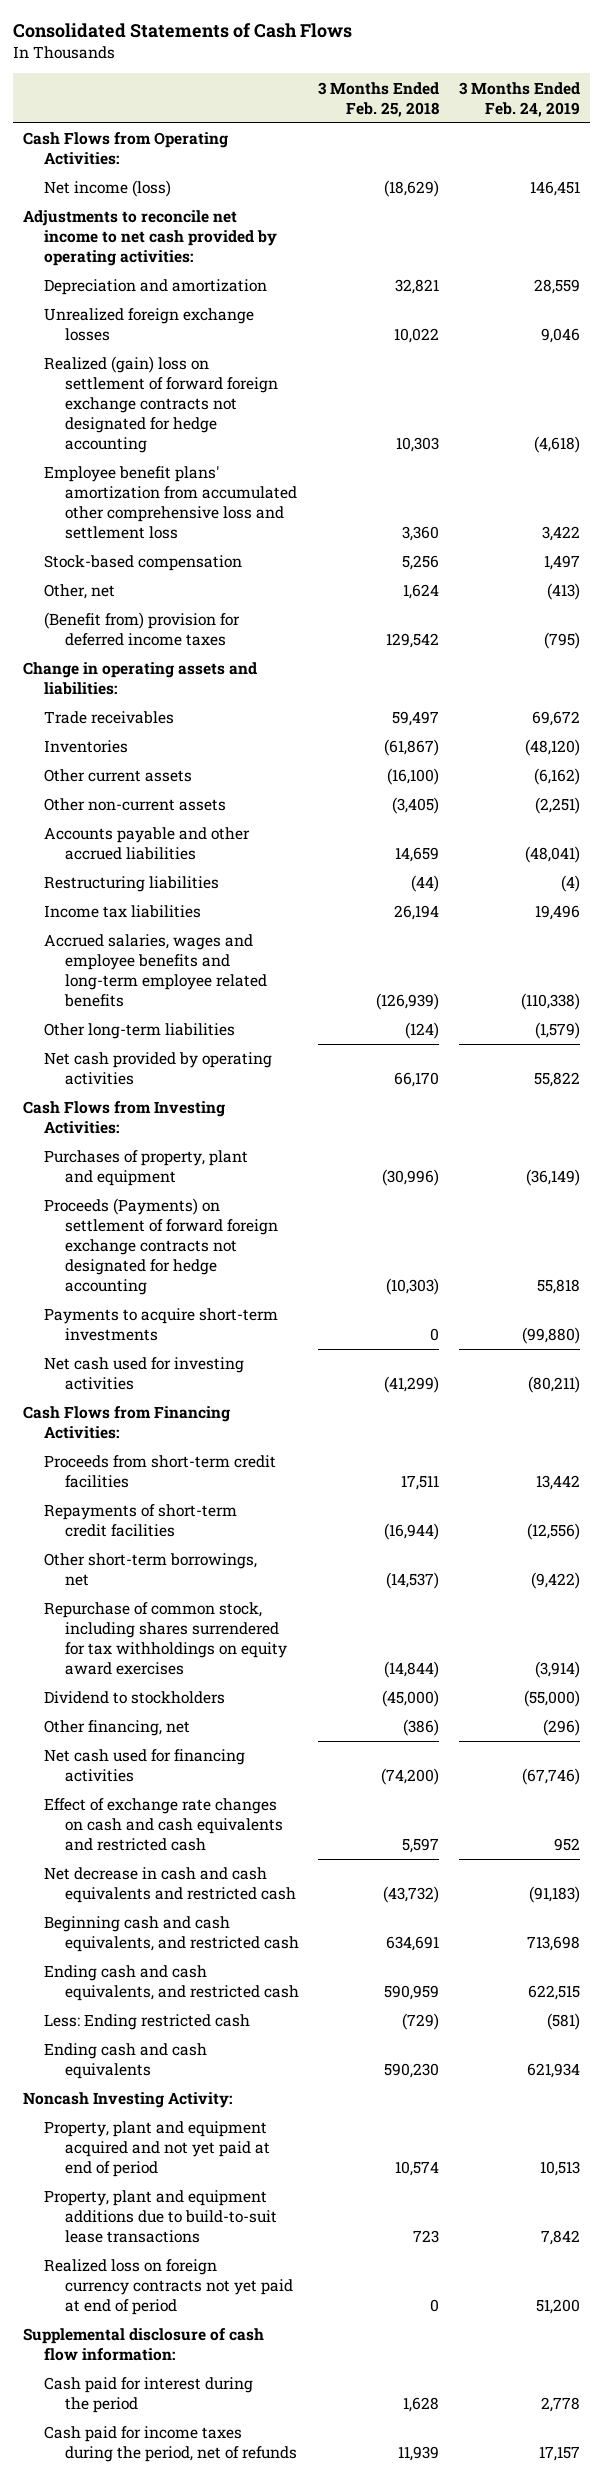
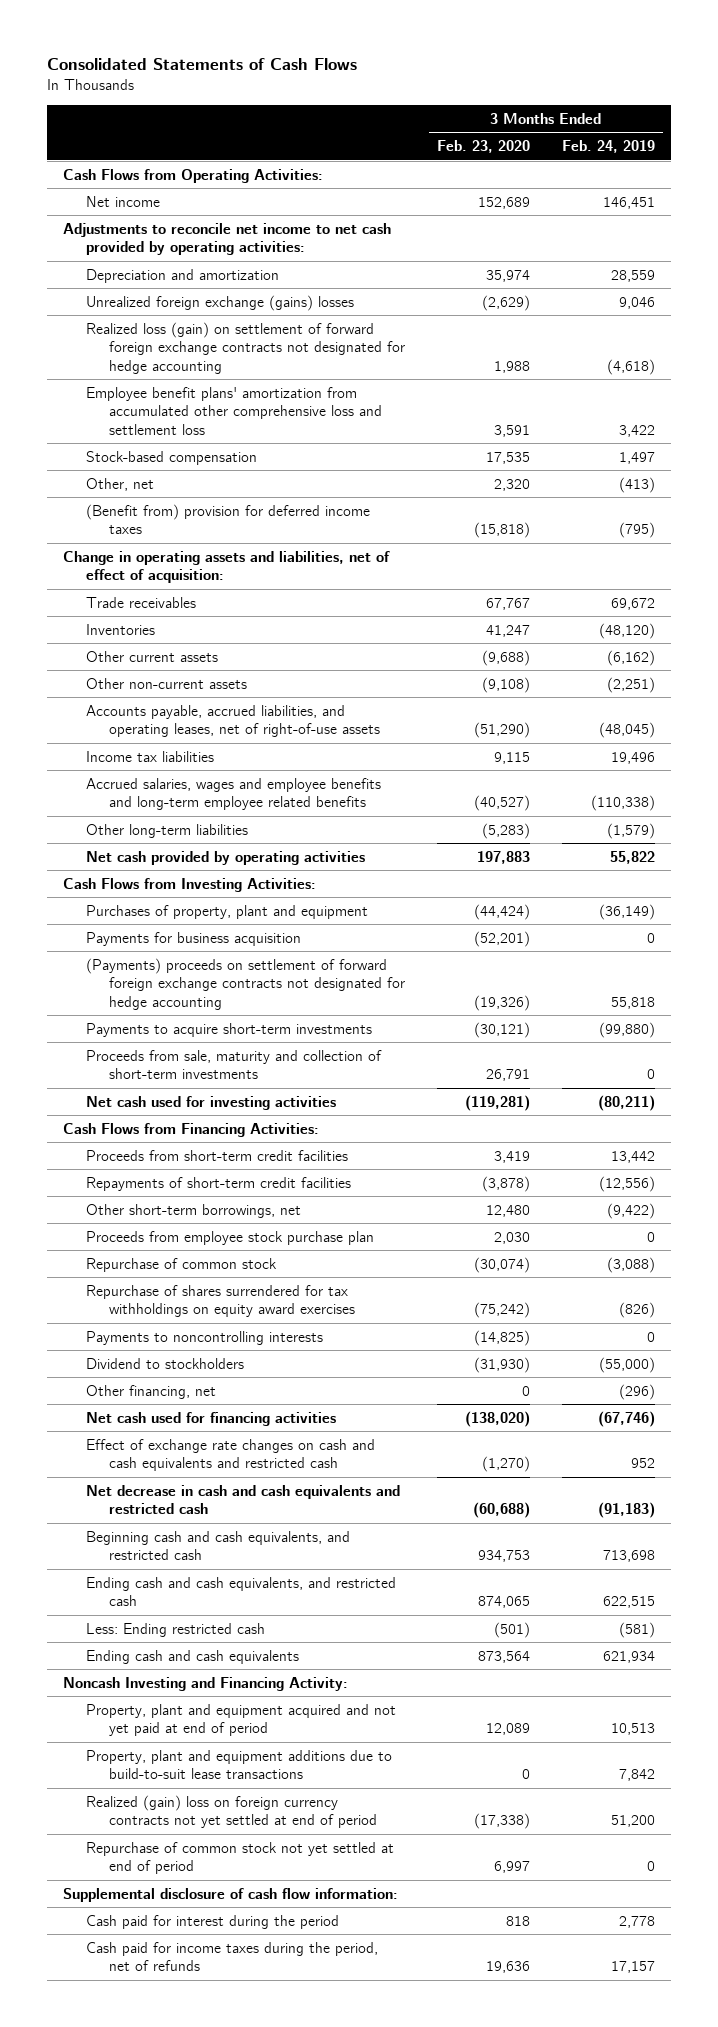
- | 3 Months Ended Feb. 25, 2018 | 3 Months Ended Feb. 24, 2019
+ | 3 Months Ended Feb. 23, 2020 | 3 Months Ended Feb. 24, 2019
- Net income (loss) | (18,629) | 146,451
+ Net income | 152,689 | 146,451
- Unrealized foreign exchange losses | 10,022 | 9,046
- Realized (gain) loss on settlement of forward foreign exchange contracts not designated for hedge accounting | 10,303 | (4,618)
+ Unrealized foreign exchange (gains) losses | (2,629) | 9,046
+ Realized loss (gain) on settlement of forward foreign exchange contracts not designated for hedge accounting | 1,988 | (4,618)
- Change in operating assets and liabilities:
+ Change in operating assets and liabilities, net of effect of acquisition:
- Accounts payable and other accrued liabilities | 14,659 | (48,041)
- Restructuring liabilities | (44) | (4)
+ Accounts payable, accrued liabilities, and operating leases, net of right-of-use assets | (51,290) | (48,045)
- Proceeds (Payments) on settlement of forward foreign exchange contracts not designated for hedge accounting | (10,303) | 55,818
+ Payments for business acquisition | (52,201) | 0
+ (Payments) proceeds on settlement of forward foreign exchange contracts not designated for hedge accounting | (19,326) | 55,818
+ Proceeds from sale, maturity and collection of short-term investments | 26,791 | 0
- Repurchase of common stock, including shares surrendered for tax withholdings on equity award exercises | (14,844) | (3,914)
+ Proceeds from employee stock purchase plan | 2,030 | 0
+ Repurchase of common stock | (30,074) | (3,088)
+ Repurchase of shares surrendered for tax withholdings on equity award exercises | (75,242) | (826)
+ Payments to noncontrolling interests | (14,825) | 0
- Noncash Investing Activity:
+ Noncash Investing and Financing Activity:
- Realized loss on foreign currency contracts not yet paid at end of period | 0 | 51,200
+ Realized (gain) loss on foreign currency contracts not yet settled at end of period | (17,338) | 51,200
+ Repurchase of common stock not yet settled at end of period | 6,997 | 0

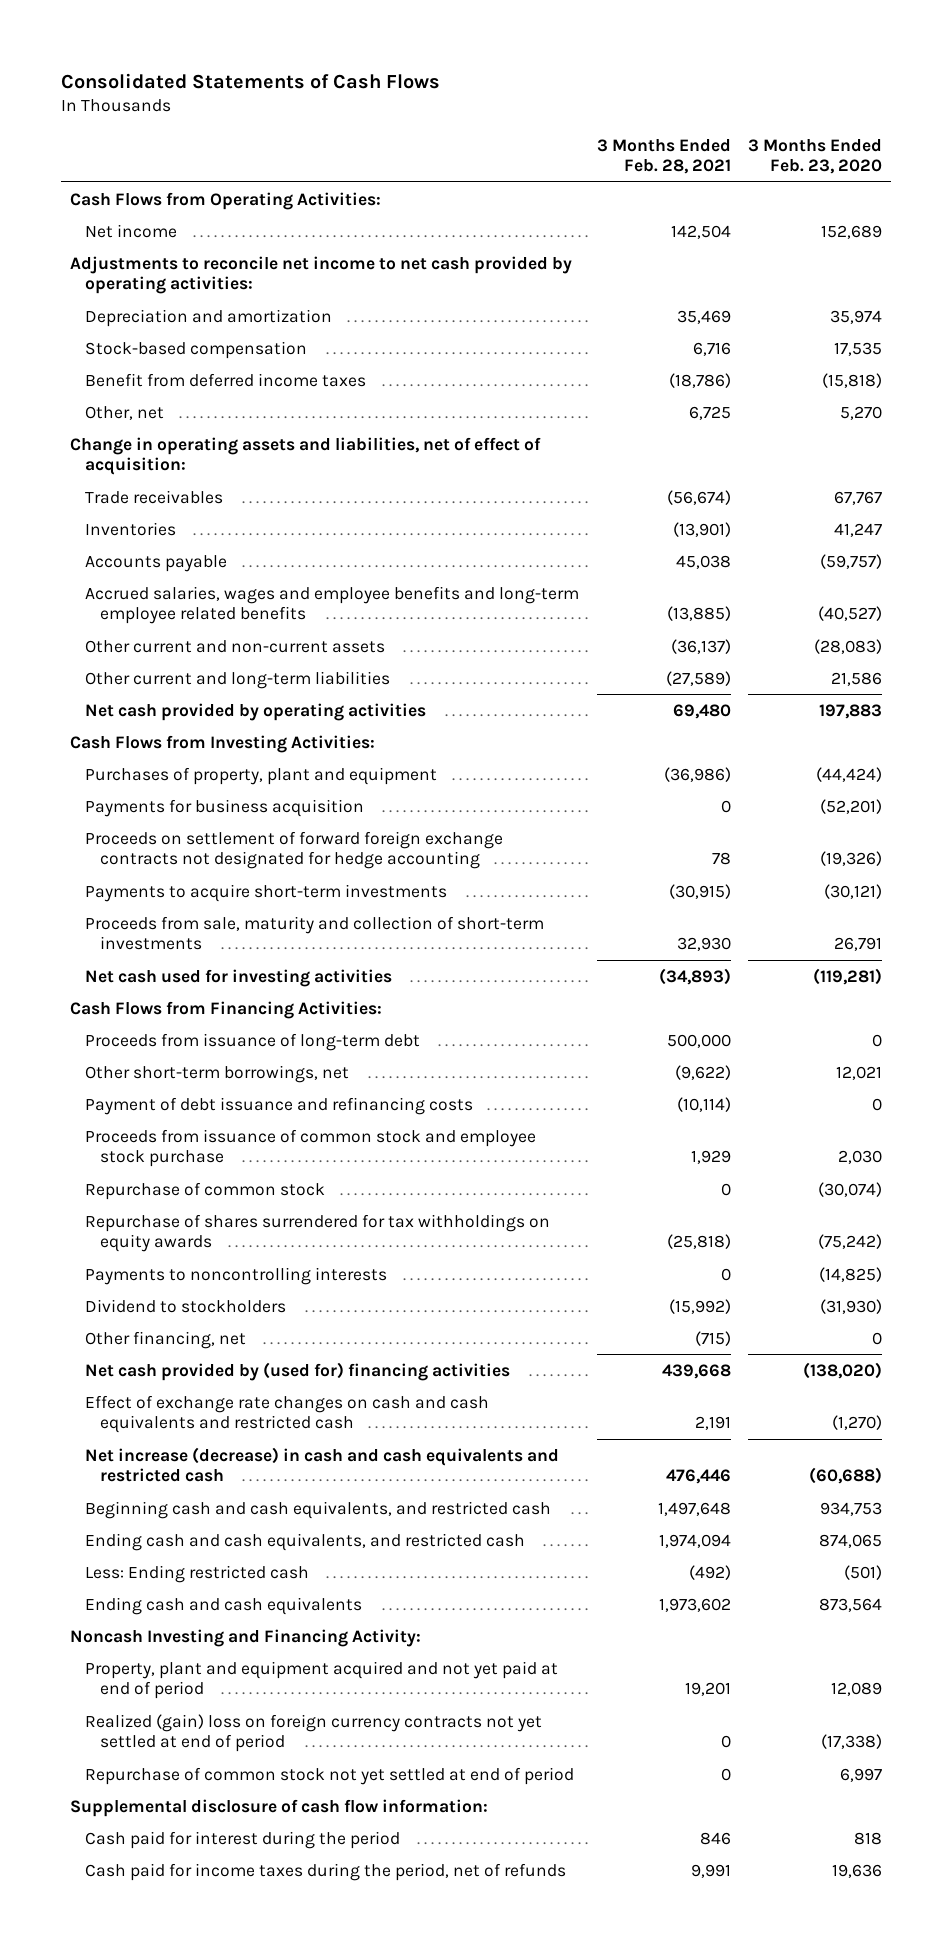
- | 3 Months Ended Feb. 23, 2020 | 3 Months Ended Feb. 24, 2019
+ | 3 Months Ended Feb. 28, 2021 | 3 Months Ended Feb. 23, 2020
- Unrealized foreign exchange (gains) losses | (2,629) | 9,046
- Realized loss (gain) on settlement of forward foreign exchange contracts not designated for hedge accounting | 1,988 | (4,618)
- Employee benefit plans' amortization from accumulated other comprehensive loss and settlement loss | 3,591 | 3,422
- Other, net | 2,320 | (413)
- (Benefit from) provision for deferred income taxes | (15,818) | (795)
+ Benefit from deferred income taxes | (18,786) | (15,818)
+ Other, net | 6,725 | 5,270
- Other current assets | (9,688) | (6,162)
- Other non-current assets | (9,108) | (2,251)
- Accounts payable, accrued liabilities, and operating leases, net of right-of-use assets | (51,290) | (48,045)
- Income tax liabilities | 9,115 | 19,496
+ Accounts payable | 45,038 | (59,757)
- Other long-term liabilities | (5,283) | (1,579)
+ Other current and non-current assets | (36,137) | (28,083)
+ Other current and long-term liabilities | (27,589) | 21,586
- (Payments) proceeds on settlement of forward foreign exchange contracts not designated for hedge accounting | (19,326) | 55,818
+ Proceeds on settlement of forward foreign exchange contracts not designated for hedge accounting | 78 | (19,326)
- Proceeds from short-term credit facilities | 3,419 | 13,442
- Repayments of short-term credit facilities | (3,878) | (12,556)
- Other short-term borrowings, net | 12,480 | (9,422)
- Proceeds from employee stock purchase plan | 2,030 | 0
+ Proceeds from issuance of long-term debt | 500,000 | 0
+ Other short-term borrowings, net | (9,622) | 12,021
+ Payment of debt issuance and refinancing costs | (10,114) | 0
+ Proceeds from issuance of common stock and employee stock purchase | 1,929 | 2,030
- Repurchase of shares surrendered for tax withholdings on equity award exercises | (75,242) | (826)
+ Repurchase of shares surrendered for tax withholdings on equity awards | (25,818) | (75,242)
- Net cash used for financing activities | (138,020) | (67,746)
+ Net cash provided by (used for) financing activities | 439,668 | (138,020)
- Net decrease in cash and cash equivalents and restricted cash | (60,688) | (91,183)
+ Net increase (decrease) in cash and cash equivalents and restricted cash | 476,446 | (60,688)
- Property, plant and equipment additions due to build-to-suit lease transactions | 0 | 7,842

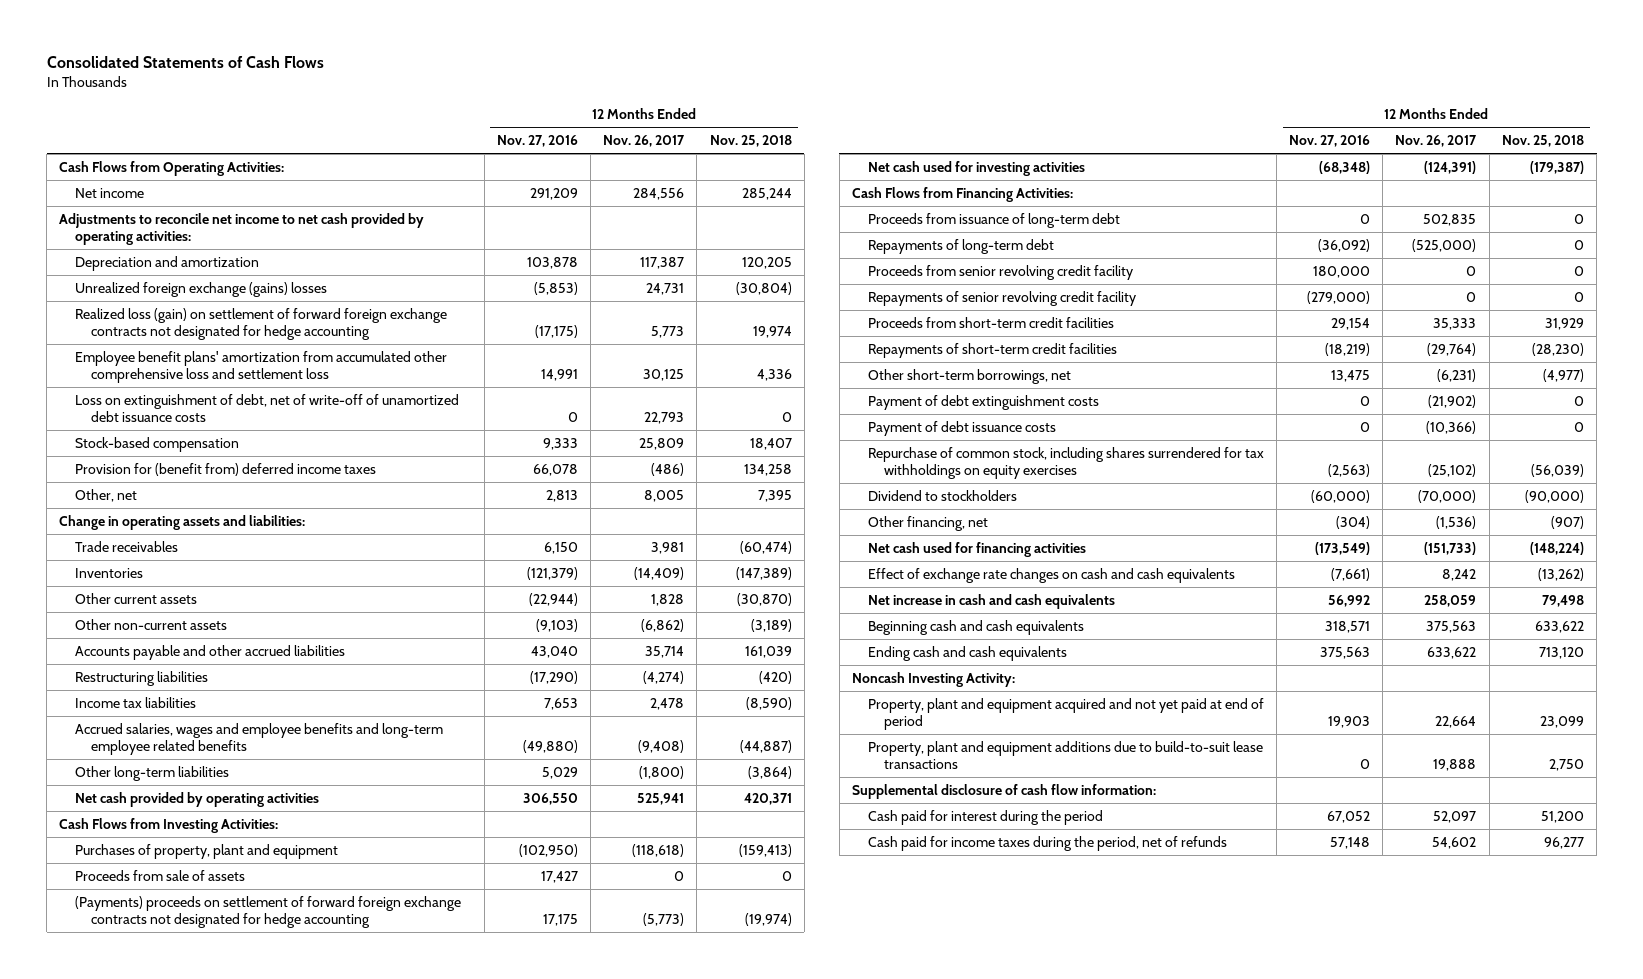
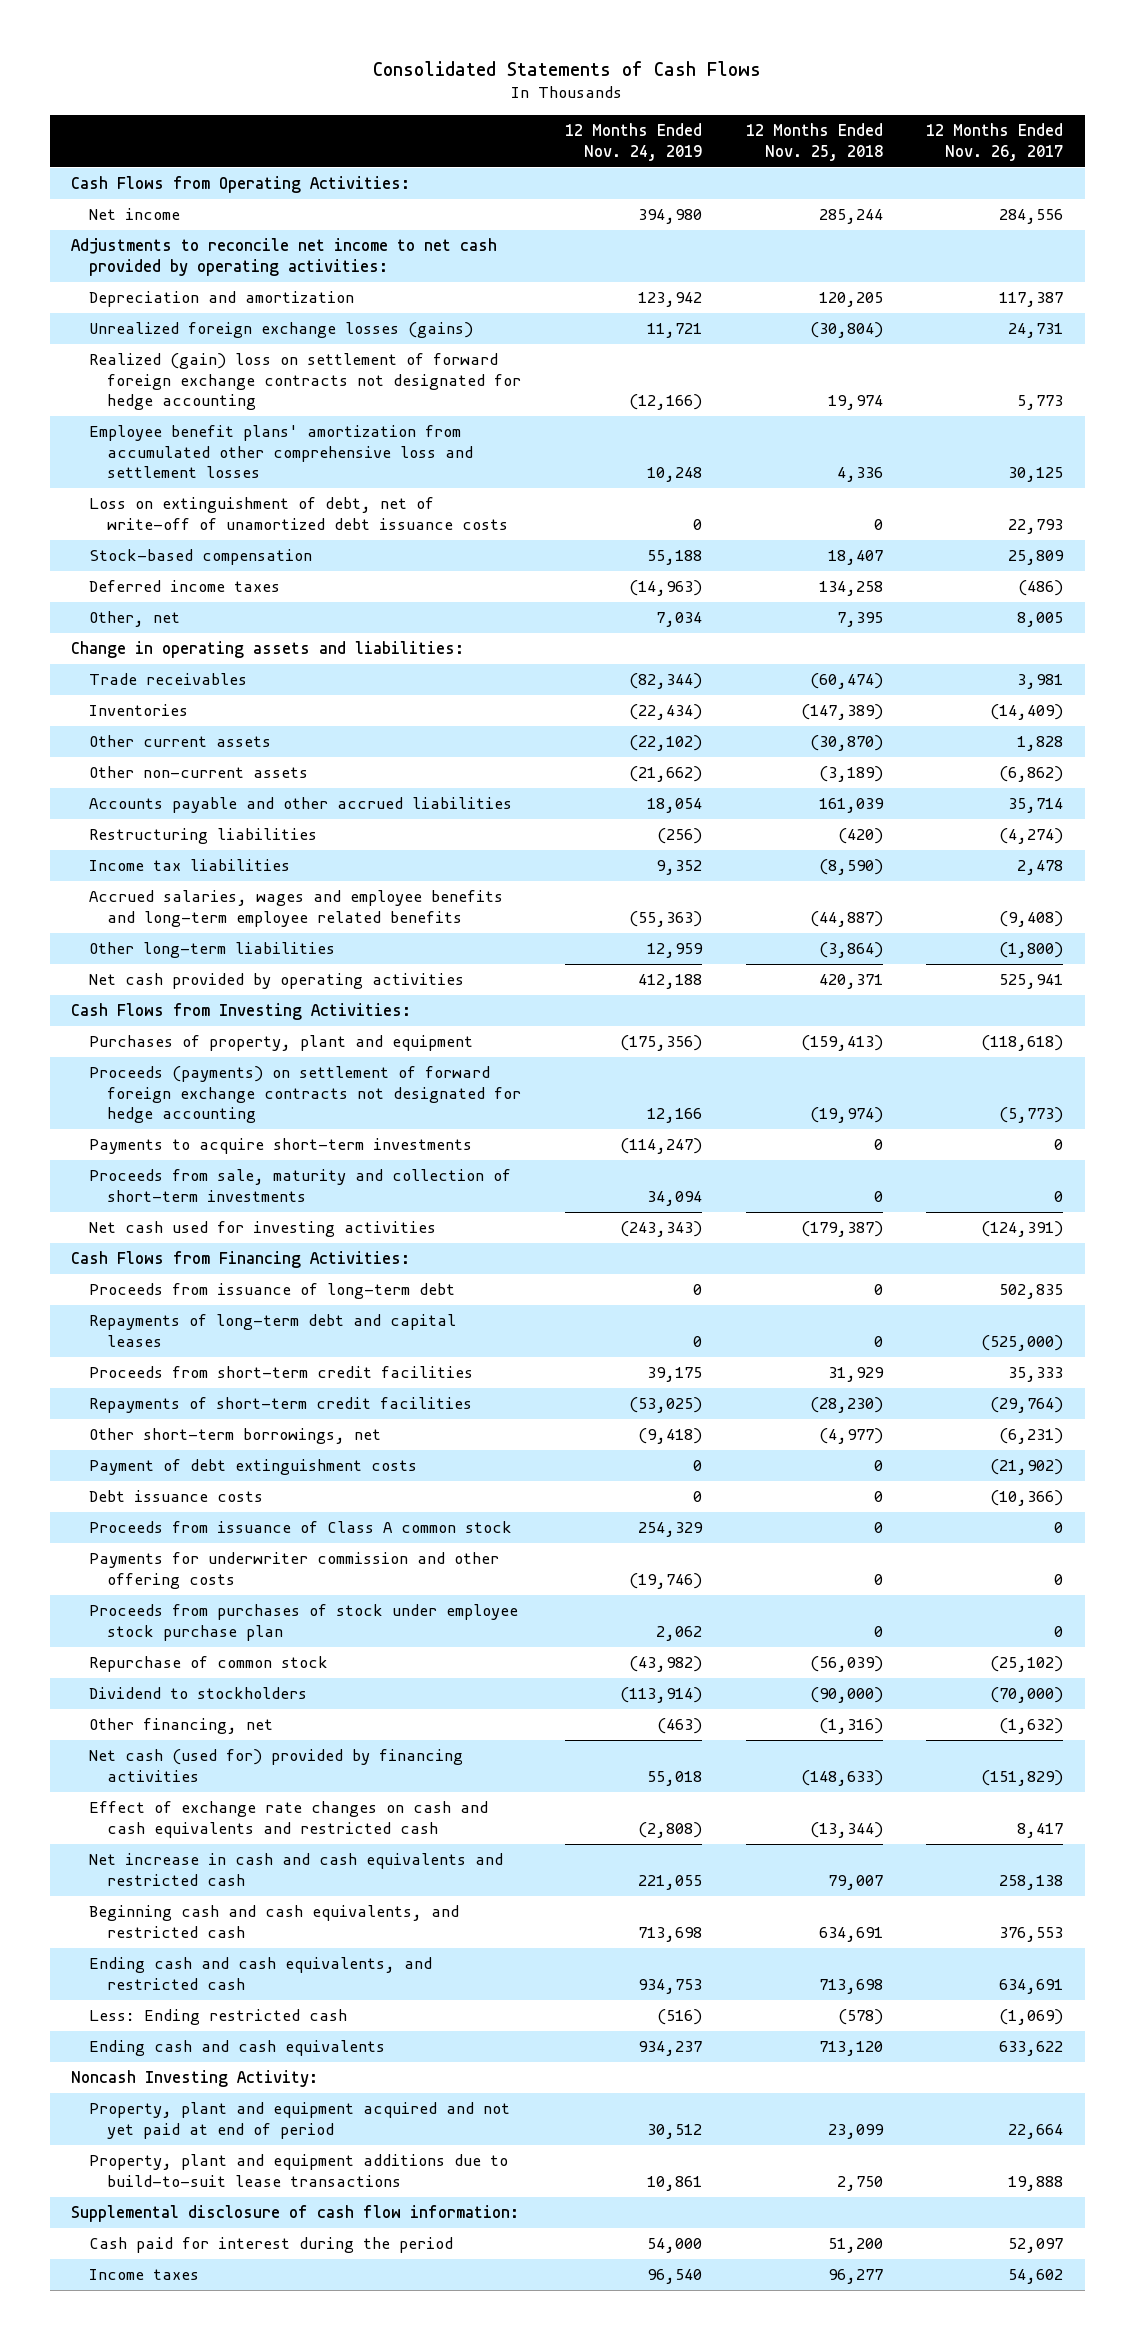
- | 12 Months Ended Nov. 27, 2016 | 12 Months Ended Nov. 26, 2017 | 12 Months Ended Nov. 25, 2018
+ | 12 Months Ended Nov. 24, 2019 | 12 Months Ended Nov. 25, 2018 | 12 Months Ended Nov. 26, 2017
- Unrealized foreign exchange (gains) losses | (5,853) | 24,731 | (30,804)
- Realized loss (gain) on settlement of forward foreign exchange contracts not designated for hedge accounting | (17,175) | 5,773 | 19,974
- Employee benefit plans' amortization from accumulated other comprehensive loss and settlement loss | 14,991 | 30,125 | 4,336
+ Unrealized foreign exchange losses (gains) | 11,721 | (30,804) | 24,731
+ Realized (gain) loss on settlement of forward foreign exchange contracts not designated for hedge accounting | (12,166) | 19,974 | 5,773
+ Employee benefit plans' amortization from accumulated other comprehensive loss and settlement losses | 10,248 | 4,336 | 30,125
- Provision for (benefit from) deferred income taxes | 66,078 | (486) | 134,258
+ Deferred income taxes | (14,963) | 134,258 | (486)
- Proceeds from sale of assets | 17,427 | 0 | 0
- (Payments) proceeds on settlement of forward foreign exchange contracts not designated for hedge accounting | 17,175 | (5,773) | (19,974)
+ Proceeds (payments) on settlement of forward foreign exchange contracts not designated for hedge accounting | 12,166 | (19,974) | (5,773)
+ Payments to acquire short-term investments | (114,247) | 0 | 0
+ Proceeds from sale, maturity and collection of short-term investments | 34,094 | 0 | 0
- Repayments of long-term debt | (36,092) | (525,000) | 0
- Proceeds from senior revolving credit facility | 180,000 | 0 | 0
- Repayments of senior revolving credit facility | (279,000) | 0 | 0
+ Repayments of long-term debt and capital leases | 0 | 0 | (525,000)
- Payment of debt issuance costs | 0 | (10,366) | 0
- Repurchase of common stock, including shares surrendered for tax withholdings on equity exercises | (2,563) | (25,102) | (56,039)
+ Debt issuance costs | 0 | 0 | (10,366)
+ Proceeds from issuance of Class A common stock | 254,329 | 0 | 0
+ Payments for underwriter commission and other offering costs | (19,746) | 0 | 0
+ Proceeds from purchases of stock under employee stock purchase plan | 2,062 | 0 | 0
+ Repurchase of common stock | (43,982) | (56,039) | (25,102)
- Other financing, net | (304) | (1,536) | (907)
- Net cash used for financing activities | (173,549) | (151,733) | (148,224)
- Effect of exchange rate changes on cash and cash equivalents | (7,661) | 8,242 | (13,262)
- Net increase in cash and cash equivalents | 56,992 | 258,059 | 79,498
- Beginning cash and cash equivalents | 318,571 | 375,563 | 633,622
+ Other financing, net | (463) | (1,316) | (1,632)
+ Net cash (used for) provided by financing activities | 55,018 | (148,633) | (151,829)
+ Effect of exchange rate changes on cash and cash equivalents and restricted cash | (2,808) | (13,344) | 8,417
+ Net increase in cash and cash equivalents and restricted cash | 221,055 | 79,007 | 258,138
+ Beginning cash and cash equivalents, and restricted cash | 713,698 | 634,691 | 376,553
+ Ending cash and cash equivalents, and restricted cash | 934,753 | 713,698 | 634,691
+ Less: Ending restricted cash | (516) | (578) | (1,069)
- Cash paid for income taxes during the period, net of refunds | 57,148 | 54,602 | 96,277
+ Income taxes | 96,540 | 96,277 | 54,602

